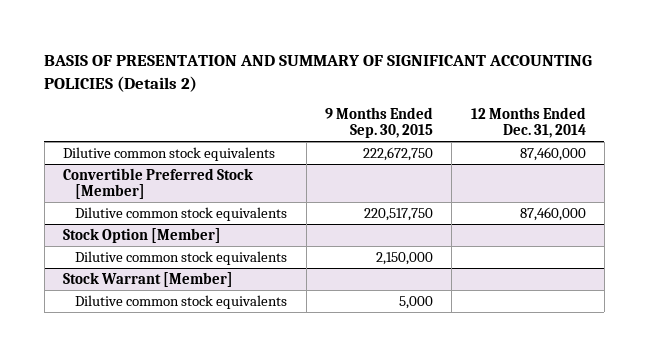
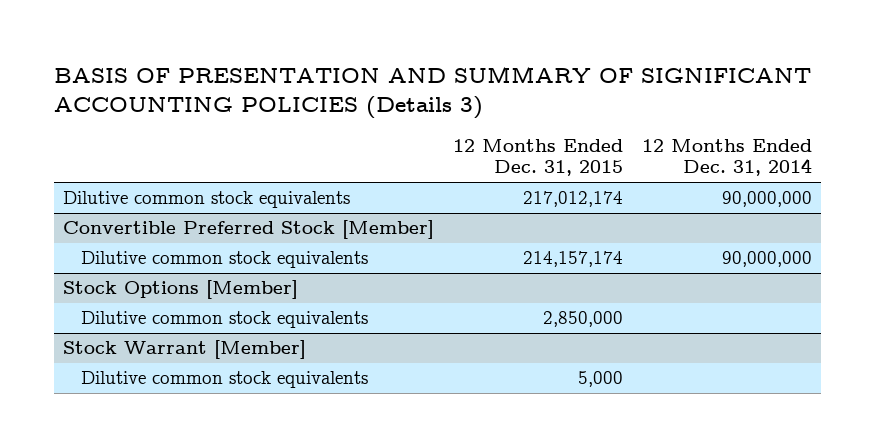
- BASIS OF PRESENTATION AND SUMMARY OF SIGNIFICANT ACCOUNTING POLICIES (Details 2)
+ BASIS OF PRESENTATION AND SUMMARY OF SIGNIFICANT ACCOUNTING POLICIES (Details 3)
- | 9 Months Ended Sep. 30, 2015 | 12 Months Ended Dec. 31, 2014
+ | 12 Months Ended Dec. 31, 2015 | 12 Months Ended Dec. 31, 2014
- Dilutive common stock equivalents | 222,672,750 | 87,460,000
+ Dilutive common stock equivalents | 217,012,174 | 90,000,000
@ Convertible Preferred Stock [Member]
- Dilutive common stock equivalents | 220,517,750 | 87,460,000
- Stock Option [Member]
@ Convertible Preferred Stock [Member]
+ Dilutive common stock equivalents | 214,157,174 | 90,000,000
+ Stock Options [Member]

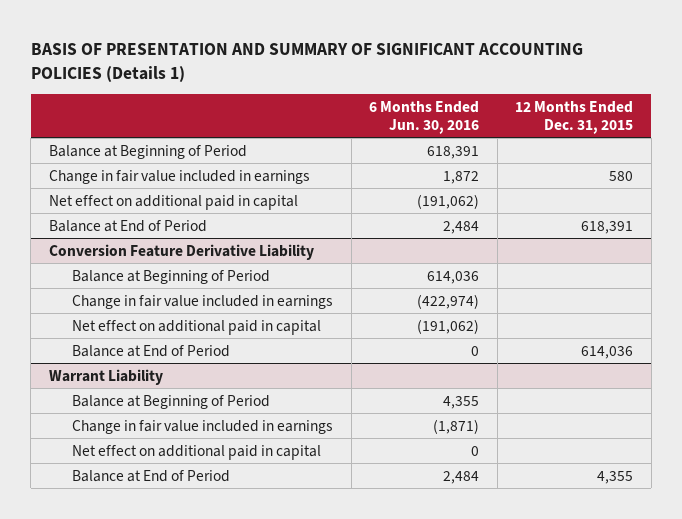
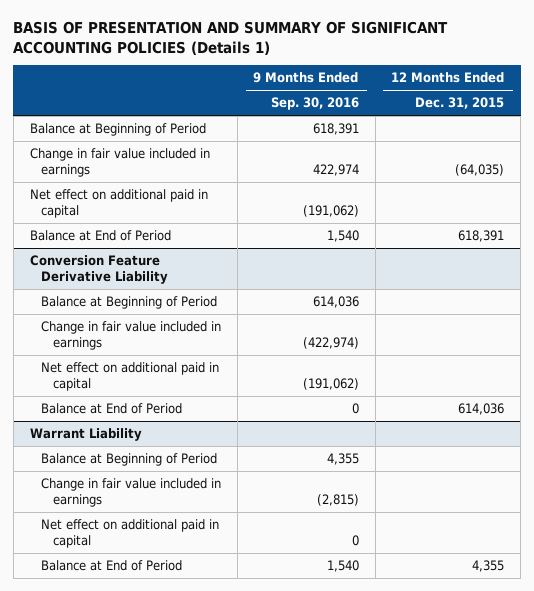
- | 6 Months Ended Jun. 30, 2016 | 12 Months Ended Dec. 31, 2015
+ | 9 Months Ended Sep. 30, 2016 | 12 Months Ended Dec. 31, 2015
- Change in fair value included in earnings | 1,872 | 580
+ Change in fair value included in earnings | 422,974 | (64,035)

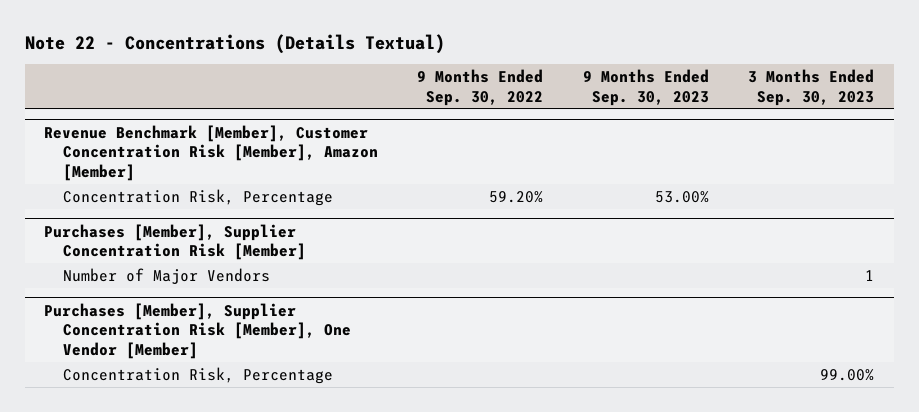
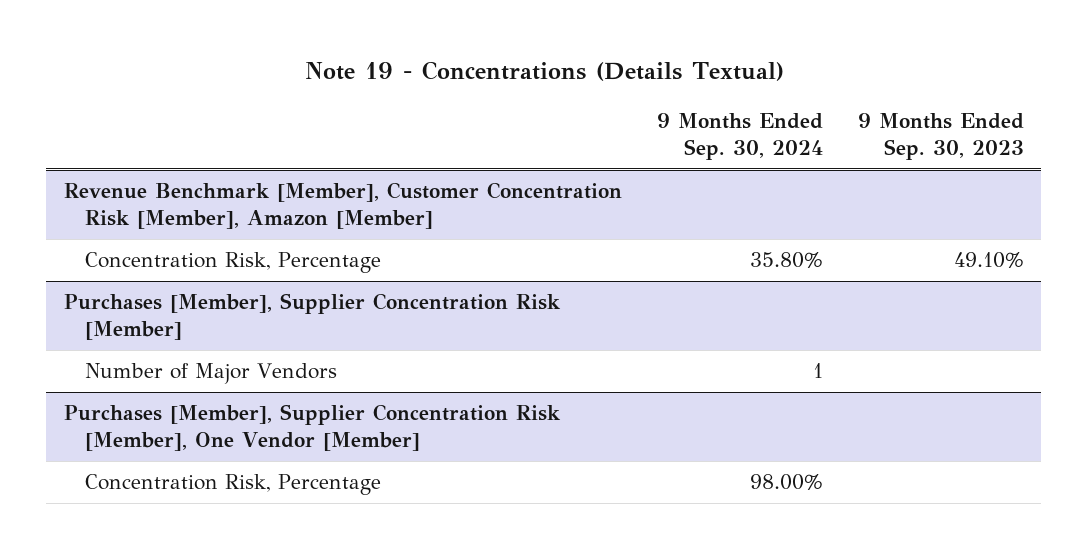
- Note 22 - Concentrations (Details Textual)
+ Note 19 - Concentrations (Details Textual)
- | 9 Months Ended Sep. 30, 2022 | 9 Months Ended Sep. 30, 2023 | 3 Months Ended Sep. 30, 2023
+ | 9 Months Ended Sep. 30, 2024 | 9 Months Ended Sep. 30, 2023
@ Revenue Benchmark [Member], Customer Concentration Risk [Member], Amazon [Member]
- Concentration Risk, Percentage | 59.20% | 53.00% |
+ Concentration Risk, Percentage | 35.80% | 49.10%

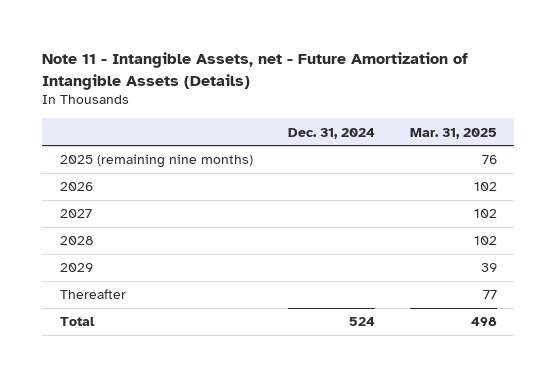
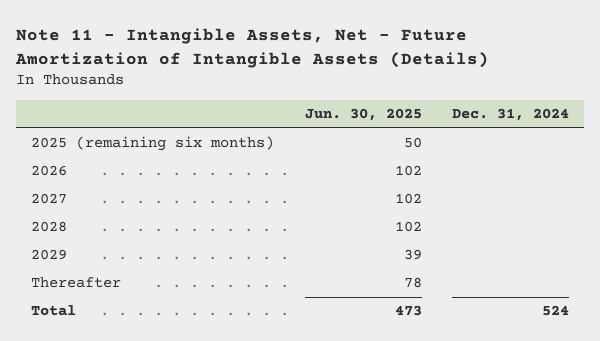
- Note 11 - Intangible Assets, net - Future Amortization of Intangible Assets (Details)
+ Note 11 - Intangible Assets, Net - Future Amortization of Intangible Assets (Details)
- | Dec. 31, 2024 | Mar. 31, 2025
+ | Jun. 30, 2025 | Dec. 31, 2024
- 2025 (remaining nine months) | | 76
+ 2025 (remaining six months) | 50 |

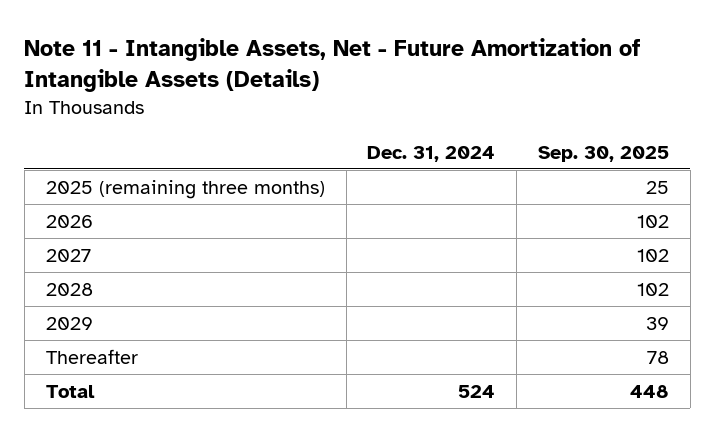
- | Jun. 30, 2025 | Dec. 31, 2024
+ | Dec. 31, 2024 | Sep. 30, 2025
- 2025 (remaining six months) | 50 |
+ 2025 (remaining three months) | | 25

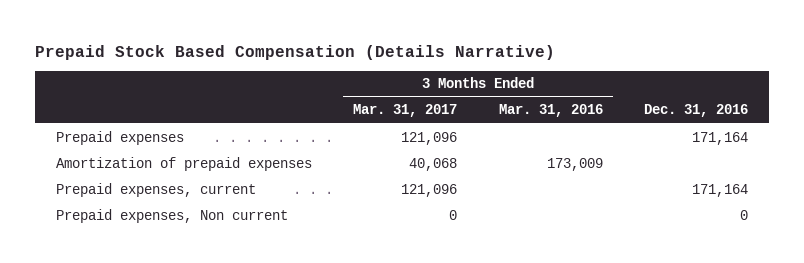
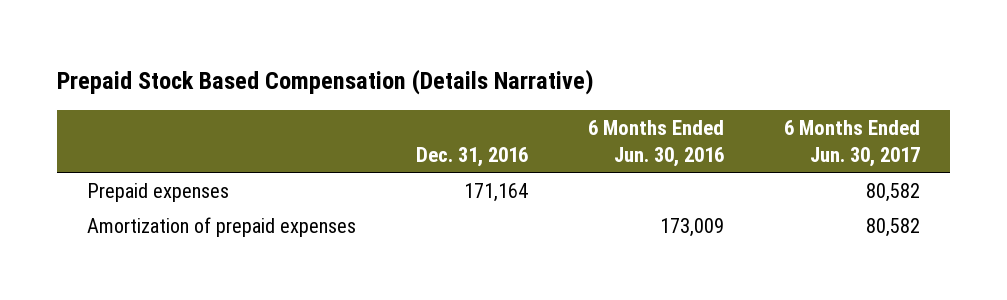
- | 3 Months Ended Mar. 31, 2017 | 3 Months Ended Mar. 31, 2016 | Dec. 31, 2016
+ | Dec. 31, 2016 | 6 Months Ended Jun. 30, 2016 | 6 Months Ended Jun. 30, 2017
- Prepaid expenses, current | 121,096 | | 171,164
- Prepaid expenses, Non current | 0 | | 0

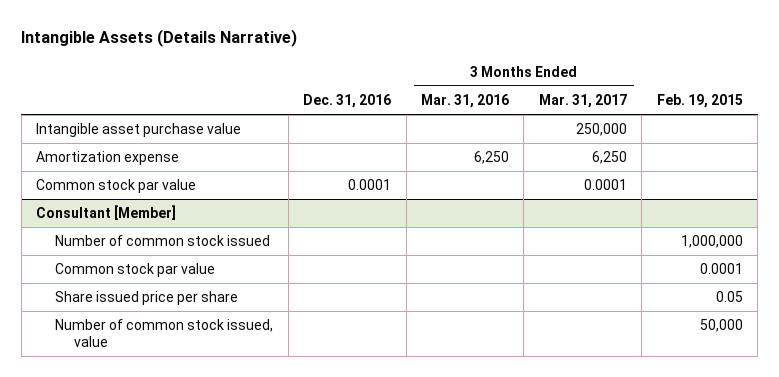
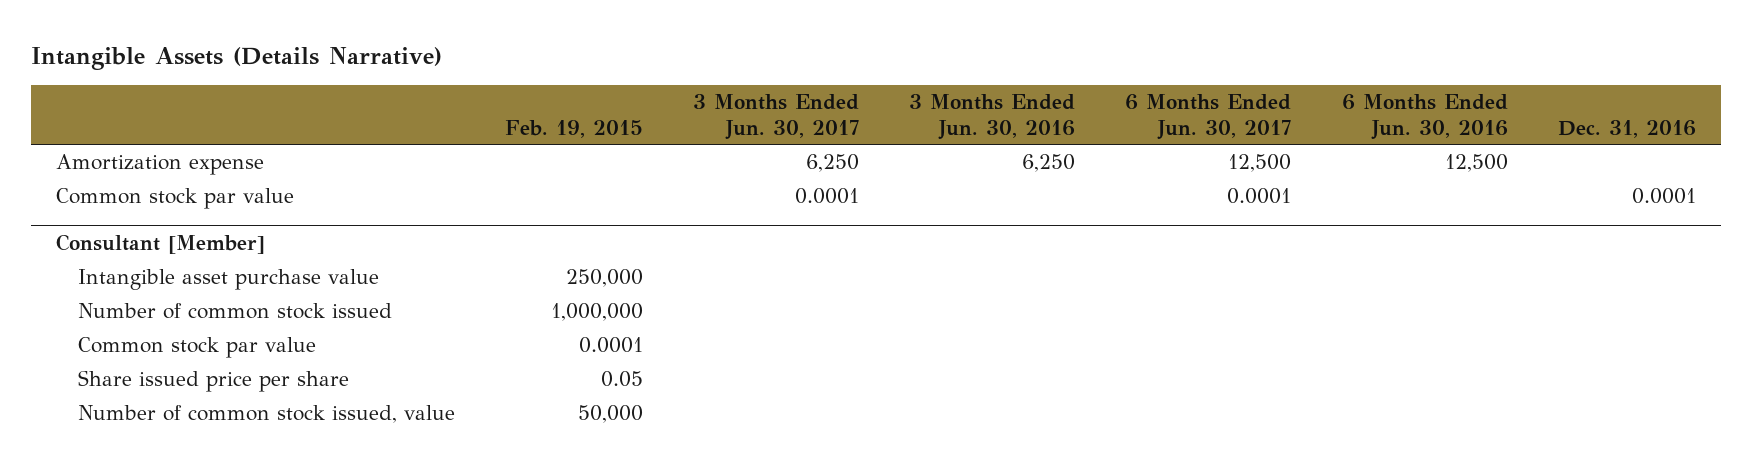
- | Dec. 31, 2016 | 3 Months Ended Mar. 31, 2016 | 3 Months Ended Mar. 31, 2017 | Feb. 19, 2015
+ | Feb. 19, 2015 | 3 Months Ended Jun. 30, 2017 | 3 Months Ended Jun. 30, 2016 | 6 Months Ended Jun. 30, 2017 | 6 Months Ended Jun. 30, 2016 | Dec. 31, 2016
- Intangible asset purchase value | | | 250,000 |
@ Consultant [Member]
+ Intangible asset purchase value | 250,000 | | | | |

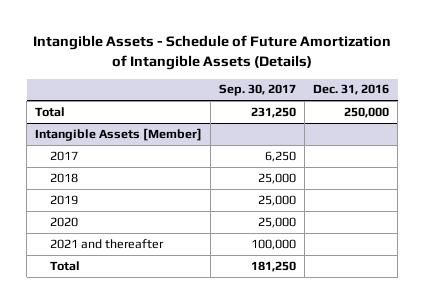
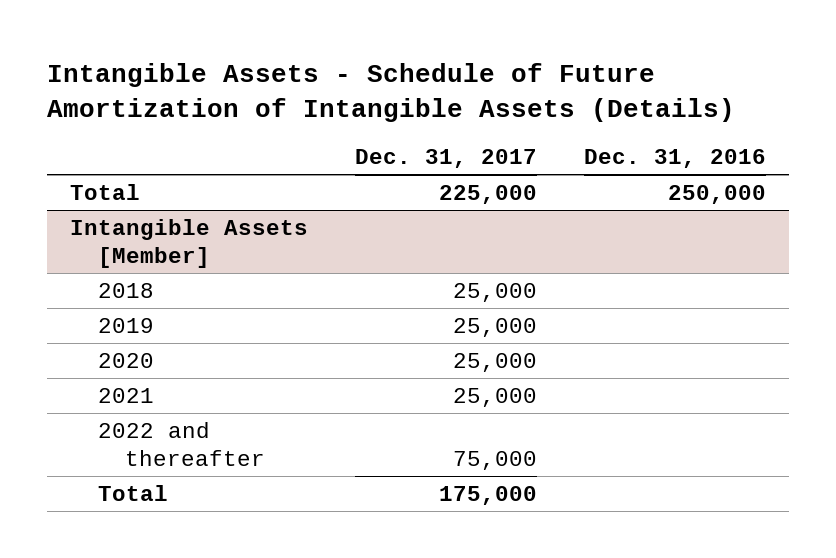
- | Sep. 30, 2017 | Dec. 31, 2016
+ | Dec. 31, 2017 | Dec. 31, 2016
@ Intangible Assets [Member]
- 2017 | 6,250 |
- 2021 and thereafter | 100,000 |
+ 2021 | 25,000 |
+ 2022 and thereafter | 75,000 |

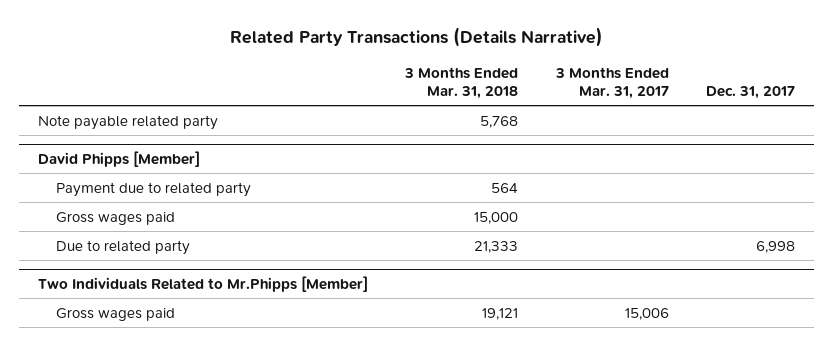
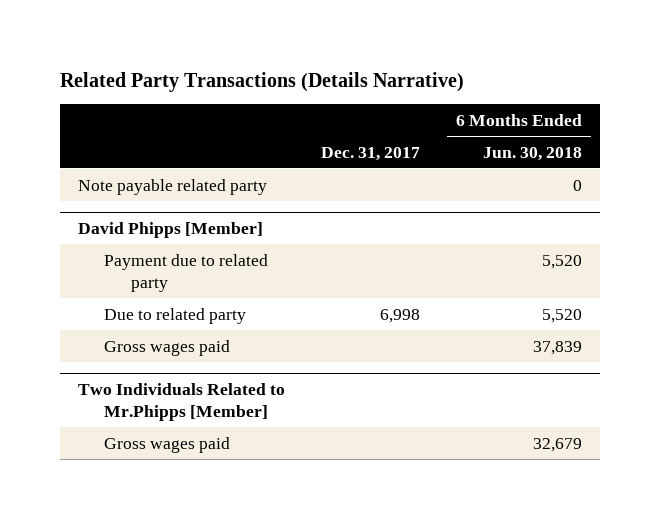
- | 3 Months Ended Mar. 31, 2018 | 3 Months Ended Mar. 31, 2017 | Dec. 31, 2017
+ | Dec. 31, 2017 | 6 Months Ended Jun. 30, 2018
@ David Phipps [Member]
moved down: Gross wages paid | | 37,839

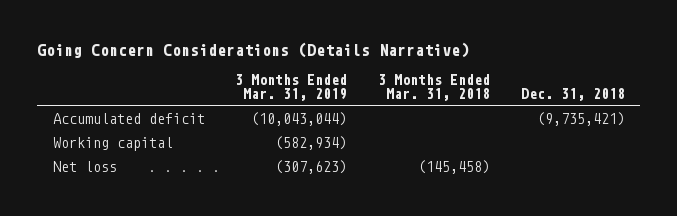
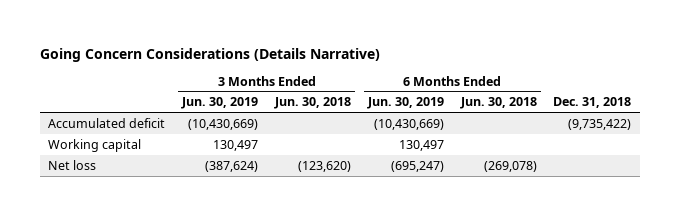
- | 3 Months Ended Mar. 31, 2019 | 3 Months Ended Mar. 31, 2018 | Dec. 31, 2018
+ | 3 Months Ended Jun. 30, 2019 | 3 Months Ended Jun. 30, 2018 | 6 Months Ended Jun. 30, 2019 | 6 Months Ended Jun. 30, 2018 | Dec. 31, 2018
- Accumulated deficit | (10,043,044) | | (9,735,421)
+ Accumulated deficit | (10,430,669) | | (10,430,669) | | (9,735,422)

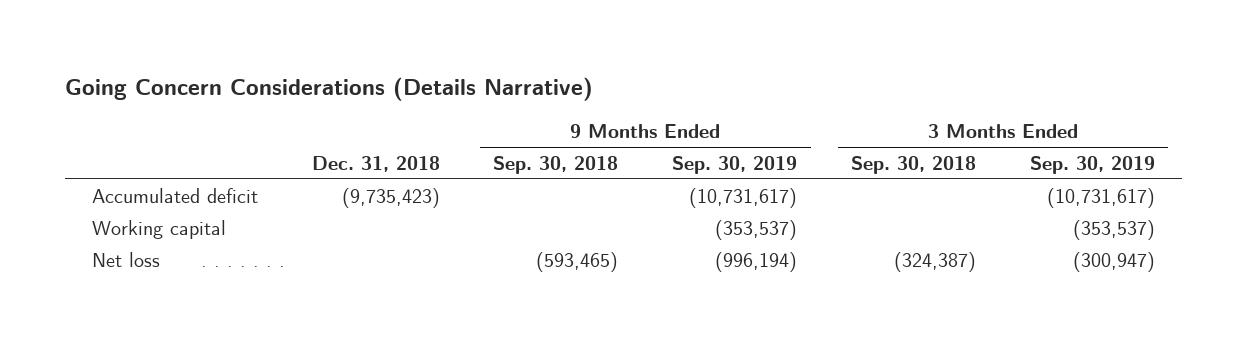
- | 3 Months Ended Jun. 30, 2019 | 3 Months Ended Jun. 30, 2018 | 6 Months Ended Jun. 30, 2019 | 6 Months Ended Jun. 30, 2018 | Dec. 31, 2018
+ | Dec. 31, 2018 | 9 Months Ended Sep. 30, 2018 | 9 Months Ended Sep. 30, 2019 | 3 Months Ended Sep. 30, 2018 | 3 Months Ended Sep. 30, 2019
- Accumulated deficit | (10,430,669) | | (10,430,669) | | (9,735,422)
+ Accumulated deficit | (9,735,423) | | (10,731,617) | | (10,731,617)

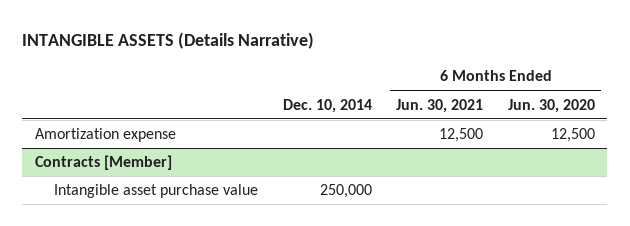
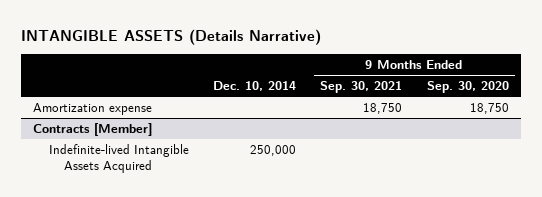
- | Dec. 10, 2014 | 6 Months Ended Jun. 30, 2021 | 6 Months Ended Jun. 30, 2020
+ | Dec. 10, 2014 | 9 Months Ended Sep. 30, 2021 | 9 Months Ended Sep. 30, 2020
@ Contracts [Member]
- Intangible asset purchase value | 250,000 | |
+ Indefinite-lived Intangible Assets Acquired | 250,000 | |

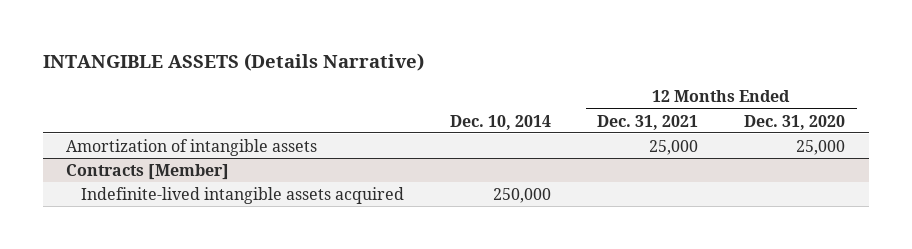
- | Dec. 10, 2014 | 9 Months Ended Sep. 30, 2021 | 9 Months Ended Sep. 30, 2020
+ | Dec. 10, 2014 | 12 Months Ended Dec. 31, 2021 | 12 Months Ended Dec. 31, 2020
- Amortization expense | | 18,750 | 18,750
+ Amortization of intangible assets | | 25,000 | 25,000
@ Contracts [Member]
- Indefinite-lived Intangible Assets Acquired | 250,000 | |
+ Indefinite-lived intangible assets acquired | 250,000 | |

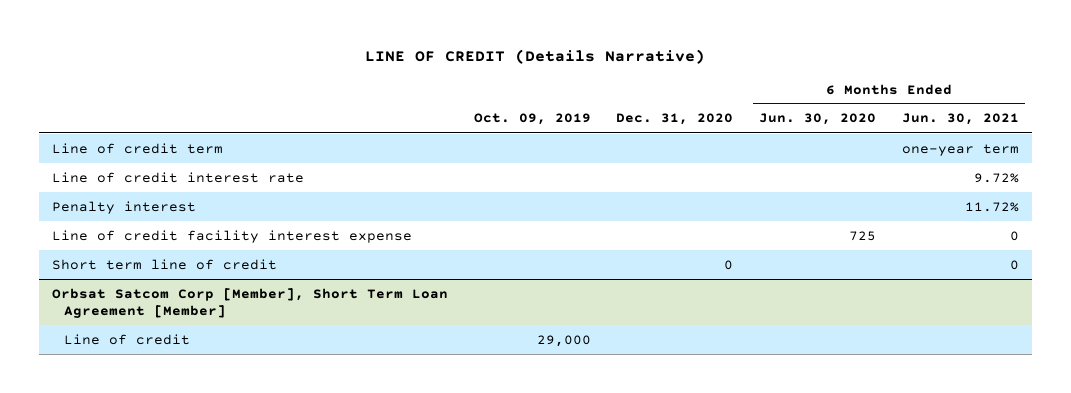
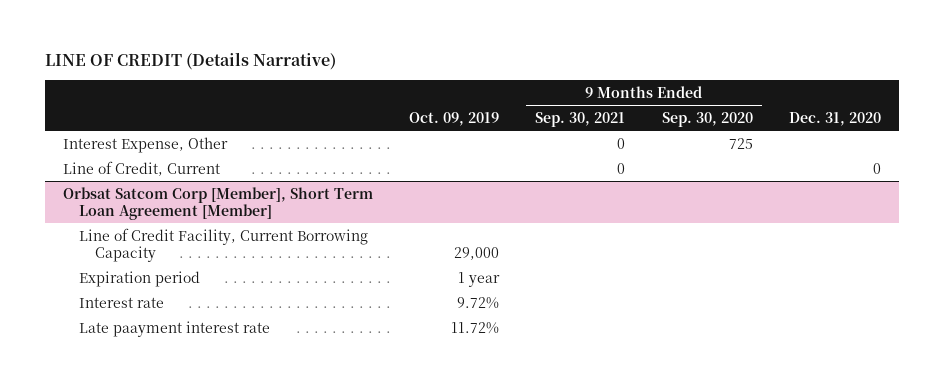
- | Oct. 09, 2019 | Dec. 31, 2020 | 6 Months Ended Jun. 30, 2020 | 6 Months Ended Jun. 30, 2021
+ | Oct. 09, 2019 | 9 Months Ended Sep. 30, 2021 | 9 Months Ended Sep. 30, 2020 | Dec. 31, 2020
- Line of credit term | | | | one-year term
- Line of credit interest rate | | | | 9.72%
- Penalty interest | | | | 11.72%
- Line of credit facility interest expense | | | 725 | 0
- Short term line of credit | | 0 | | 0
+ Interest Expense, Other | | 0 | 725 |
+ Line of Credit, Current | | 0 | | 0
@ Orbsat Satcom Corp [Member], Short Term Loan Agreement [Member]
- Line of credit | 29,000 | | |
+ Line of Credit Facility, Current Borrowing Capacity | 29,000 | | |
+ Expiration period | 1 year | | |
+ Interest rate | 9.72% | | |
+ Late paayment interest rate | 11.72% | | |

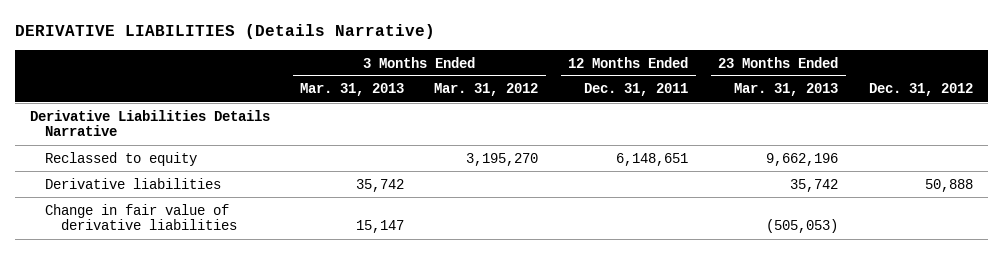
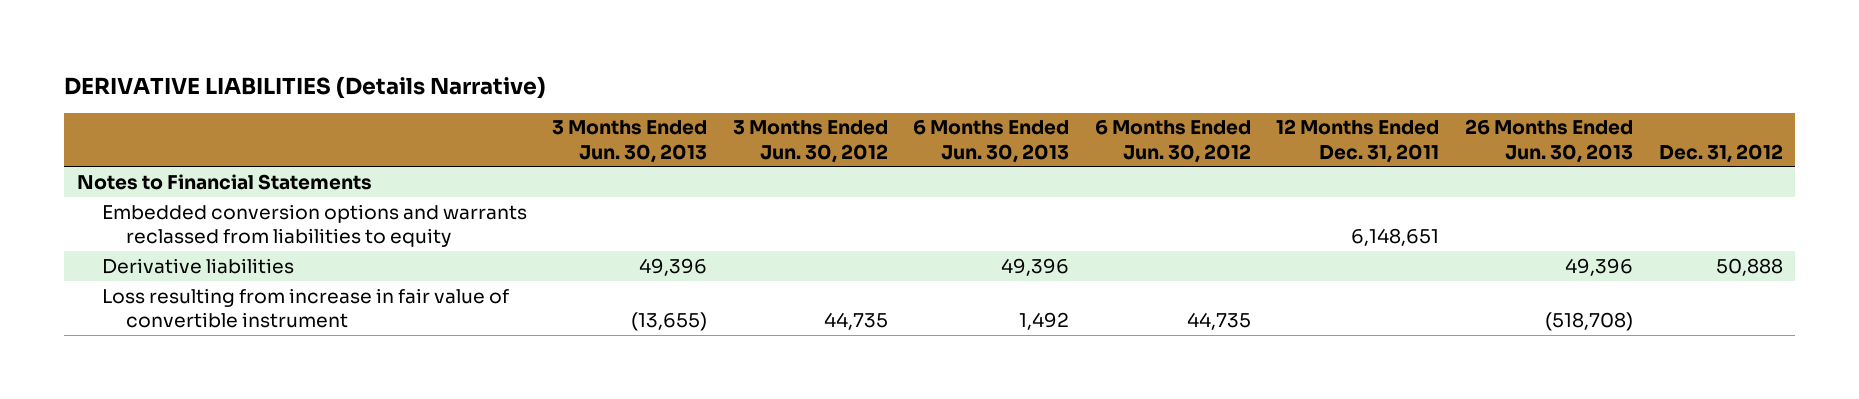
- | 3 Months Ended Mar. 31, 2013 | 3 Months Ended Mar. 31, 2012 | 12 Months Ended Dec. 31, 2011 | 23 Months Ended Mar. 31, 2013 | Dec. 31, 2012
+ | 3 Months Ended Jun. 30, 2013 | 3 Months Ended Jun. 30, 2012 | 6 Months Ended Jun. 30, 2013 | 6 Months Ended Jun. 30, 2012 | 12 Months Ended Dec. 31, 2011 | 26 Months Ended Jun. 30, 2013 | Dec. 31, 2012
- Derivative Liabilities Details Narrative
- Reclassed to equity | | 3,195,270 | 6,148,651 | 9,662,196 |
+ Notes to Financial Statements
+ Embedded conversion options and warrants reclassed from liabilities to equity | | | | | 6,148,651 | |
- Change in fair value of derivative liabilities | 15,147 | | | (505,053) |
+ Loss resulting from increase in fair value of convertible instrument | (13,655) | 44,735 | 1,492 | 44,735 | | (518,708) |

